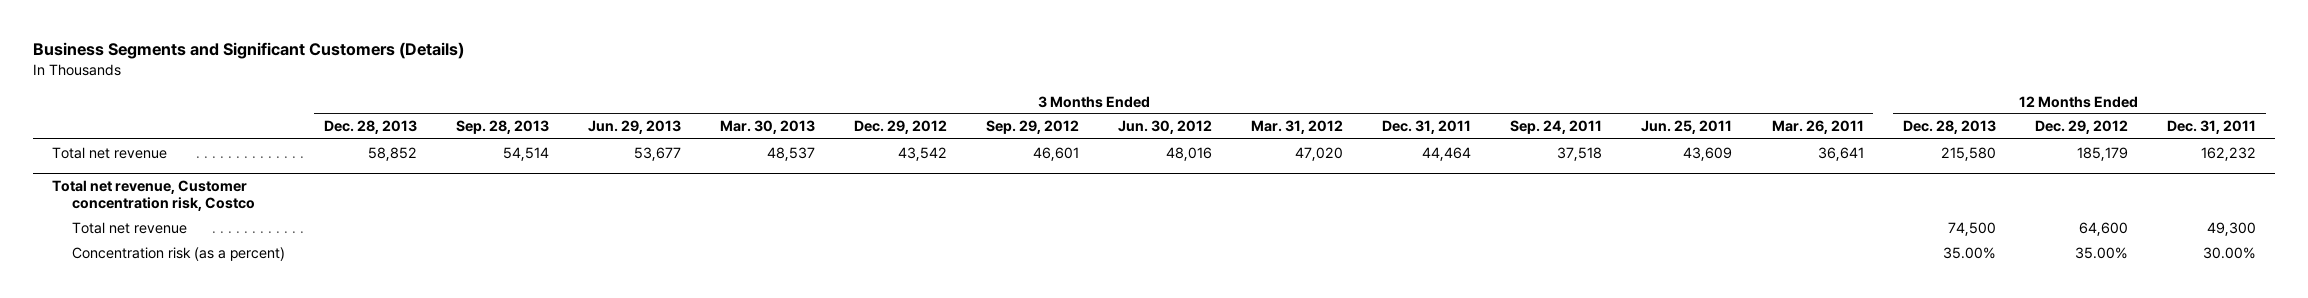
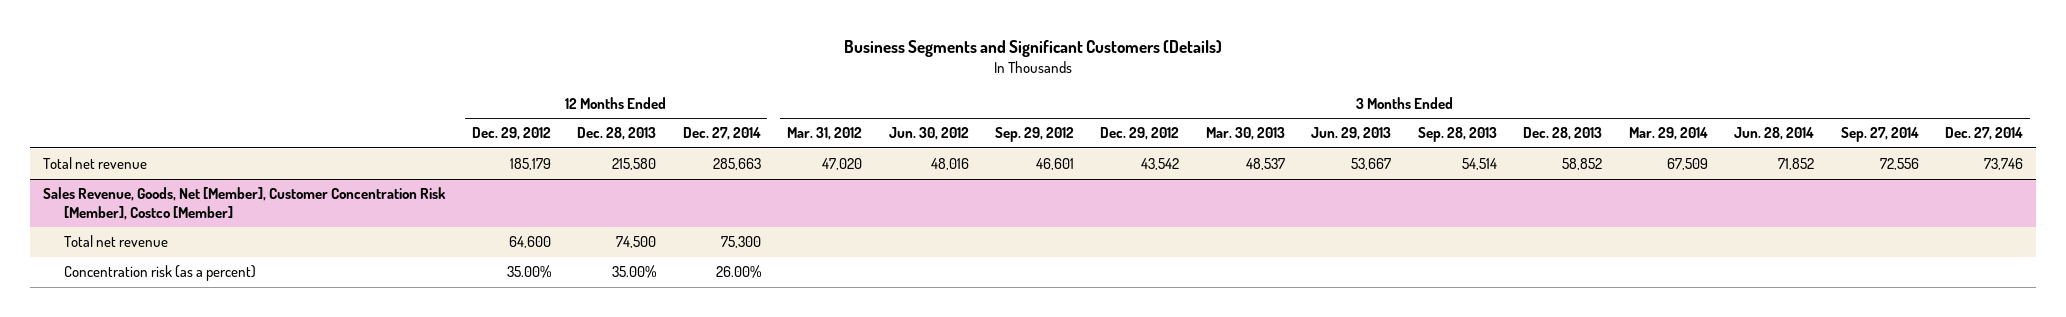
- | 3 Months Ended Dec. 28, 2013 | 3 Months Ended Sep. 28, 2013 | 3 Months Ended Jun. 29, 2013 | 3 Months Ended Mar. 30, 2013 | 3 Months Ended Dec. 29, 2012 | 3 Months Ended Sep. 29, 2012 | 3 Months Ended Jun. 30, 2012 | 3 Months Ended Mar. 31, 2012 | 3 Months Ended Dec. 31, 2011 | 3 Months Ended Sep. 24, 2011 | 3 Months Ended Jun. 25, 2011 | 3 Months Ended Mar. 26, 2011 | 12 Months Ended Dec. 28, 2013 | 12 Months Ended Dec. 29, 2012 | 12 Months Ended Dec. 31, 2011
+ | 12 Months Ended Dec. 29, 2012 | 12 Months Ended Dec. 28, 2013 | 12 Months Ended Dec. 27, 2014 | 3 Months Ended Mar. 31, 2012 | 3 Months Ended Jun. 30, 2012 | 3 Months Ended Sep. 29, 2012 | 3 Months Ended Dec. 29, 2012 | 3 Months Ended Mar. 30, 2013 | 3 Months Ended Jun. 29, 2013 | 3 Months Ended Sep. 28, 2013 | 3 Months Ended Dec. 28, 2013 | 3 Months Ended Mar. 29, 2014 | 3 Months Ended Jun. 28, 2014 | 3 Months Ended Sep. 27, 2014 | 3 Months Ended Dec. 27, 2014
- Total net revenue | 58,852 | 54,514 | 53,677 | 48,537 | 43,542 | 46,601 | 48,016 | 47,020 | 44,464 | 37,518 | 43,609 | 36,641 | 215,580 | 185,179 | 162,232
- Total net revenue, Customer concentration risk, Costco
+ Total net revenue | 185,179 | 215,580 | 285,663 | 47,020 | 48,016 | 46,601 | 43,542 | 48,537 | 53,667 | 54,514 | 58,852 | 67,509 | 71,852 | 72,556 | 73,746
+ Sales Revenue, Goods, Net [Member], Customer Concentration Risk [Member], Costco [Member]

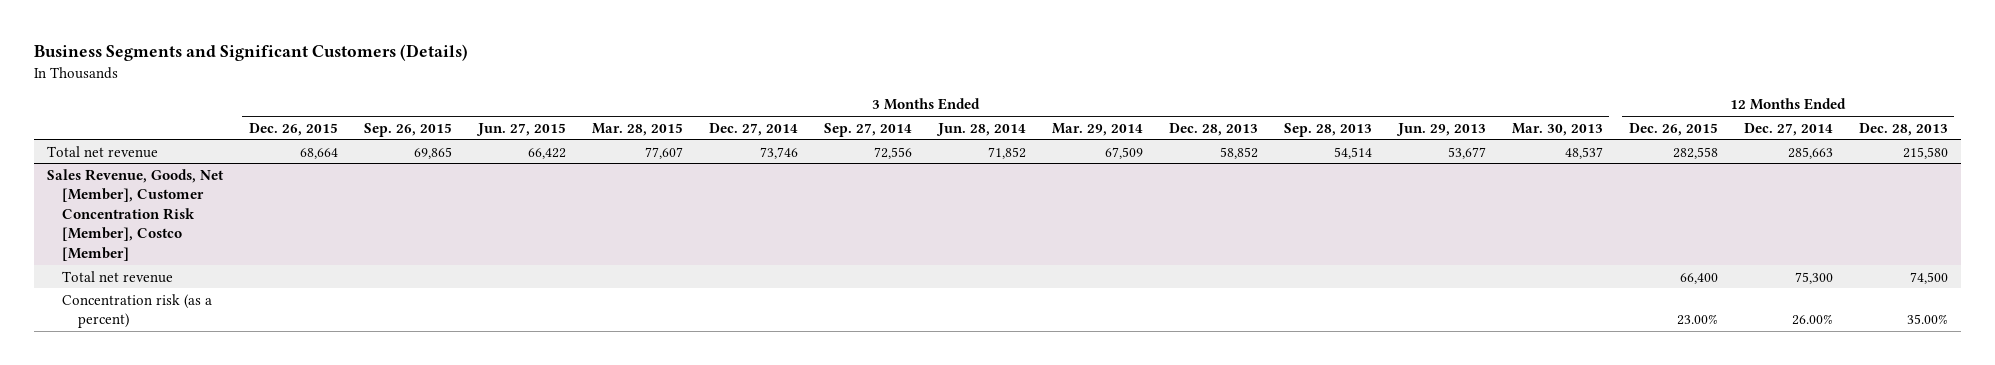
- | 12 Months Ended Dec. 29, 2012 | 12 Months Ended Dec. 28, 2013 | 12 Months Ended Dec. 27, 2014 | 3 Months Ended Mar. 31, 2012 | 3 Months Ended Jun. 30, 2012 | 3 Months Ended Sep. 29, 2012 | 3 Months Ended Dec. 29, 2012 | 3 Months Ended Mar. 30, 2013 | 3 Months Ended Jun. 29, 2013 | 3 Months Ended Sep. 28, 2013 | 3 Months Ended Dec. 28, 2013 | 3 Months Ended Mar. 29, 2014 | 3 Months Ended Jun. 28, 2014 | 3 Months Ended Sep. 27, 2014 | 3 Months Ended Dec. 27, 2014
+ | 3 Months Ended Dec. 26, 2015 | 3 Months Ended Sep. 26, 2015 | 3 Months Ended Jun. 27, 2015 | 3 Months Ended Mar. 28, 2015 | 3 Months Ended Dec. 27, 2014 | 3 Months Ended Sep. 27, 2014 | 3 Months Ended Jun. 28, 2014 | 3 Months Ended Mar. 29, 2014 | 3 Months Ended Dec. 28, 2013 | 3 Months Ended Sep. 28, 2013 | 3 Months Ended Jun. 29, 2013 | 3 Months Ended Mar. 30, 2013 | 12 Months Ended Dec. 26, 2015 | 12 Months Ended Dec. 27, 2014 | 12 Months Ended Dec. 28, 2013
- Total net revenue | 185,179 | 215,580 | 285,663 | 47,020 | 48,016 | 46,601 | 43,542 | 48,537 | 53,667 | 54,514 | 58,852 | 67,509 | 71,852 | 72,556 | 73,746
+ Total net revenue | 68,664 | 69,865 | 66,422 | 77,607 | 73,746 | 72,556 | 71,852 | 67,509 | 58,852 | 54,514 | 53,677 | 48,537 | 282,558 | 285,663 | 215,580

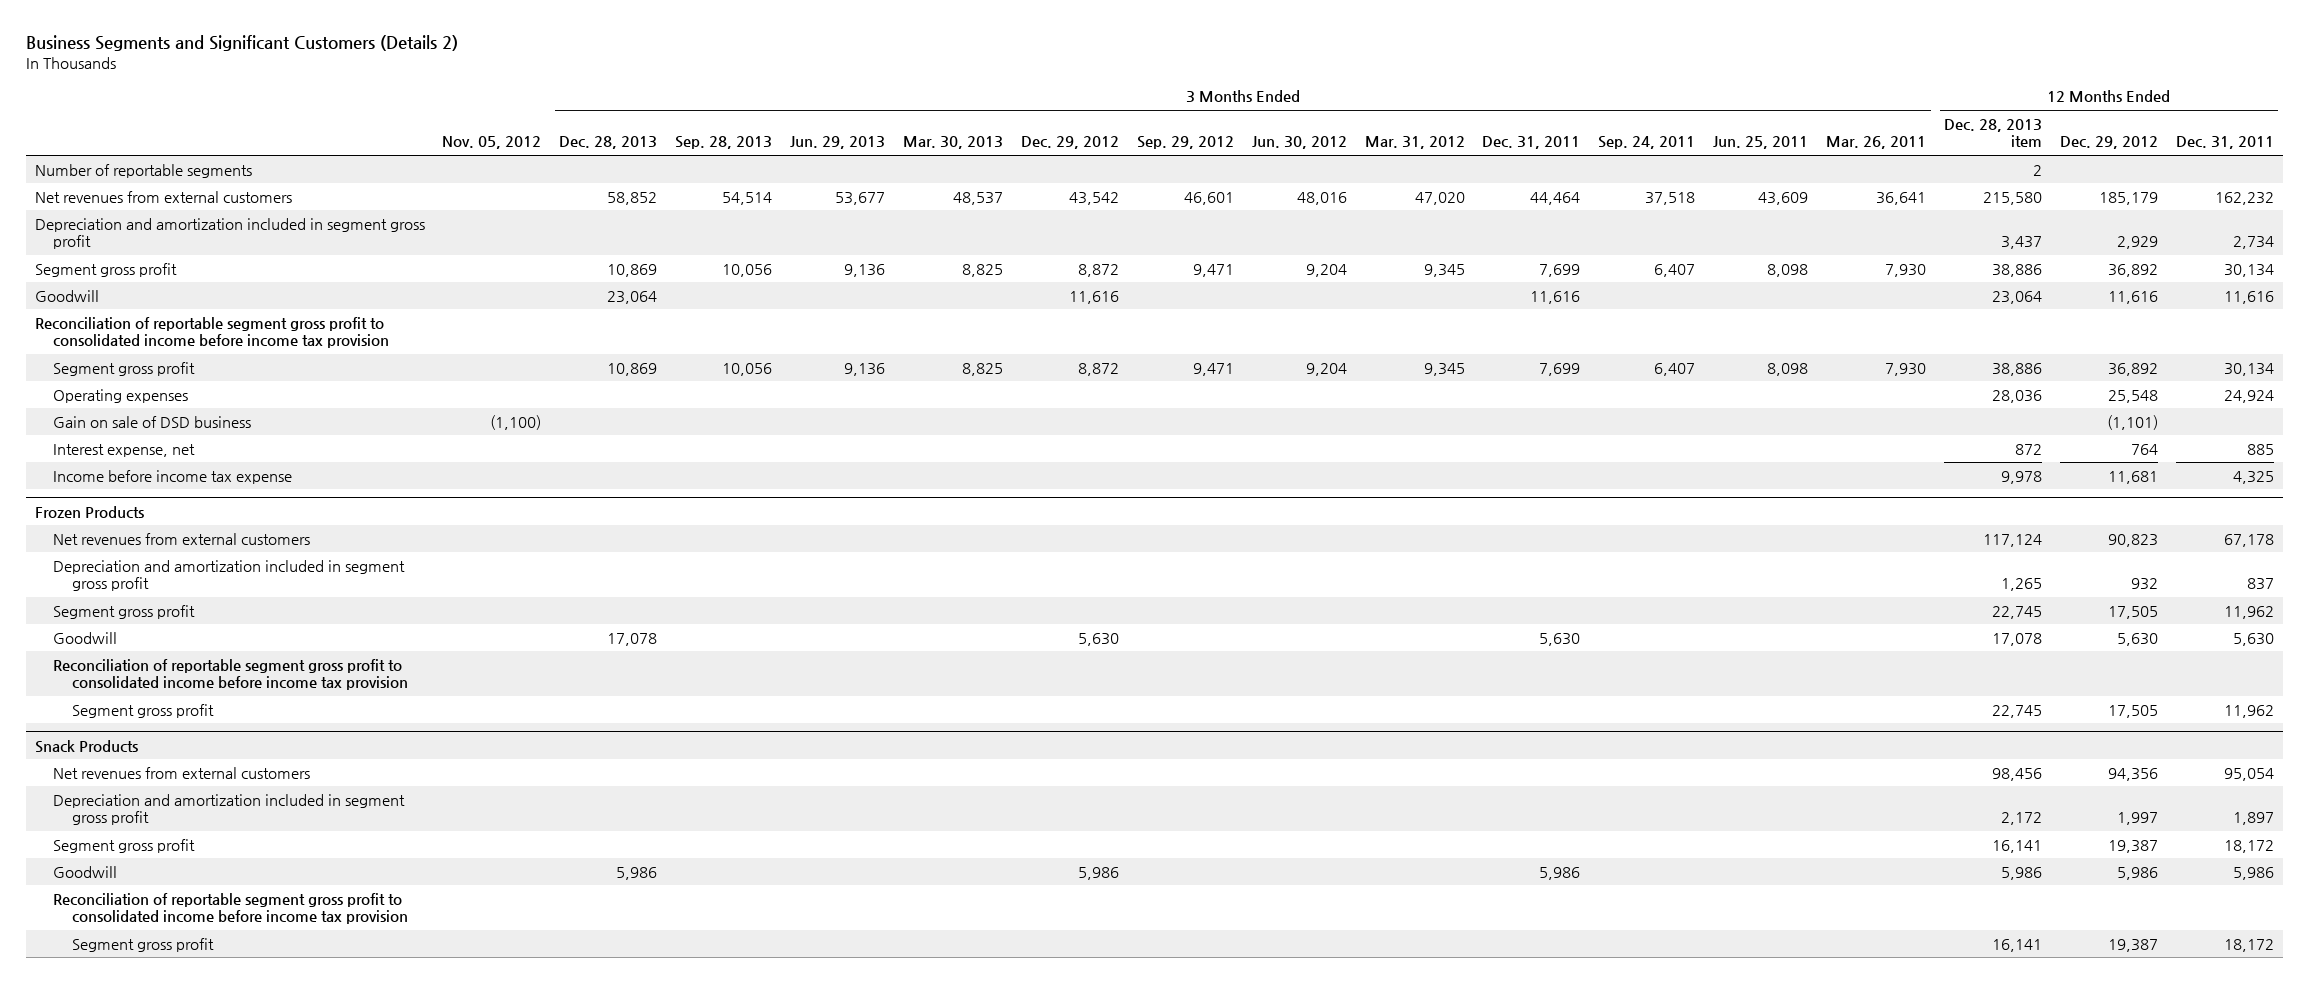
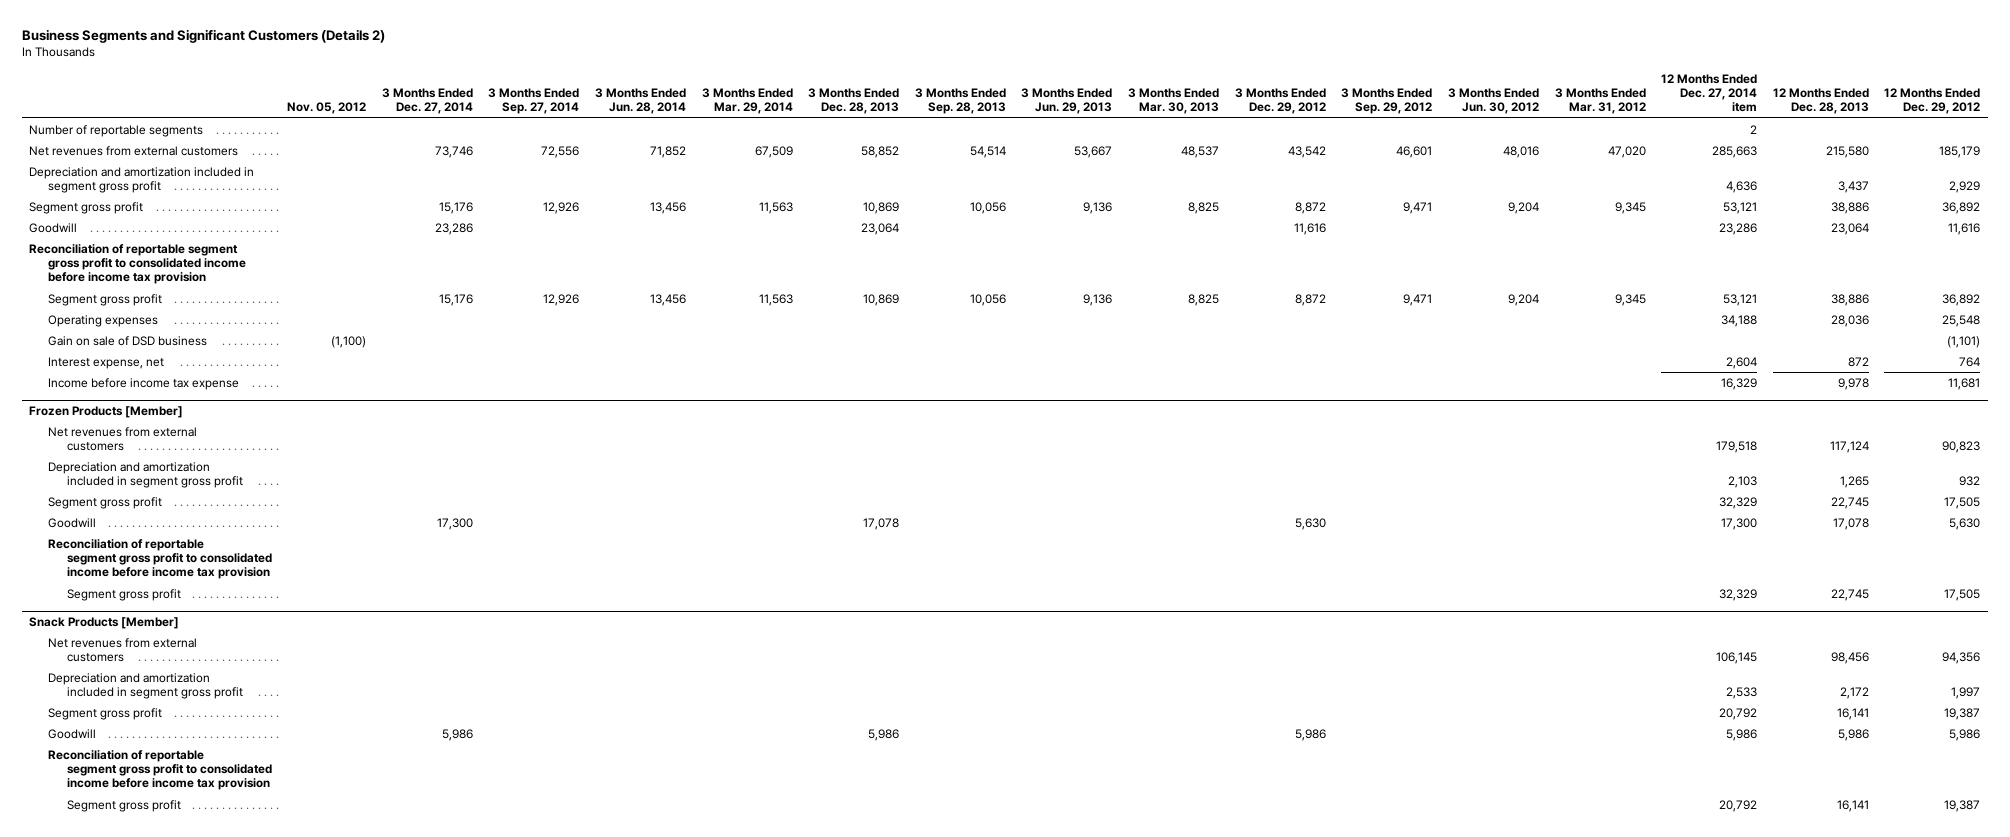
- | Nov. 05, 2012 | 3 Months Ended Dec. 28, 2013 | 3 Months Ended Sep. 28, 2013 | 3 Months Ended Jun. 29, 2013 | 3 Months Ended Mar. 30, 2013 | 3 Months Ended Dec. 29, 2012 | 3 Months Ended Sep. 29, 2012 | 3 Months Ended Jun. 30, 2012 | 3 Months Ended Mar. 31, 2012 | 3 Months Ended Dec. 31, 2011 | 3 Months Ended Sep. 24, 2011 | 3 Months Ended Jun. 25, 2011 | 3 Months Ended Mar. 26, 2011 | 12 Months Ended Dec. 28, 2013 item | 12 Months Ended Dec. 29, 2012 | 12 Months Ended Dec. 31, 2011
+ | Nov. 05, 2012 | 3 Months Ended Dec. 27, 2014 | 3 Months Ended Sep. 27, 2014 | 3 Months Ended Jun. 28, 2014 | 3 Months Ended Mar. 29, 2014 | 3 Months Ended Dec. 28, 2013 | 3 Months Ended Sep. 28, 2013 | 3 Months Ended Jun. 29, 2013 | 3 Months Ended Mar. 30, 2013 | 3 Months Ended Dec. 29, 2012 | 3 Months Ended Sep. 29, 2012 | 3 Months Ended Jun. 30, 2012 | 3 Months Ended Mar. 31, 2012 | 12 Months Ended Dec. 27, 2014 item | 12 Months Ended Dec. 28, 2013 | 12 Months Ended Dec. 29, 2012
- Net revenues from external customers | | 58,852 | 54,514 | 53,677 | 48,537 | 43,542 | 46,601 | 48,016 | 47,020 | 44,464 | 37,518 | 43,609 | 36,641 | 215,580 | 185,179 | 162,232
+ Net revenues from external customers | | 73,746 | 72,556 | 71,852 | 67,509 | 58,852 | 54,514 | 53,667 | 48,537 | 43,542 | 46,601 | 48,016 | 47,020 | 285,663 | 215,580 | 185,179
- Frozen Products
+ Frozen Products [Member]
- Snack Products
+ Snack Products [Member]

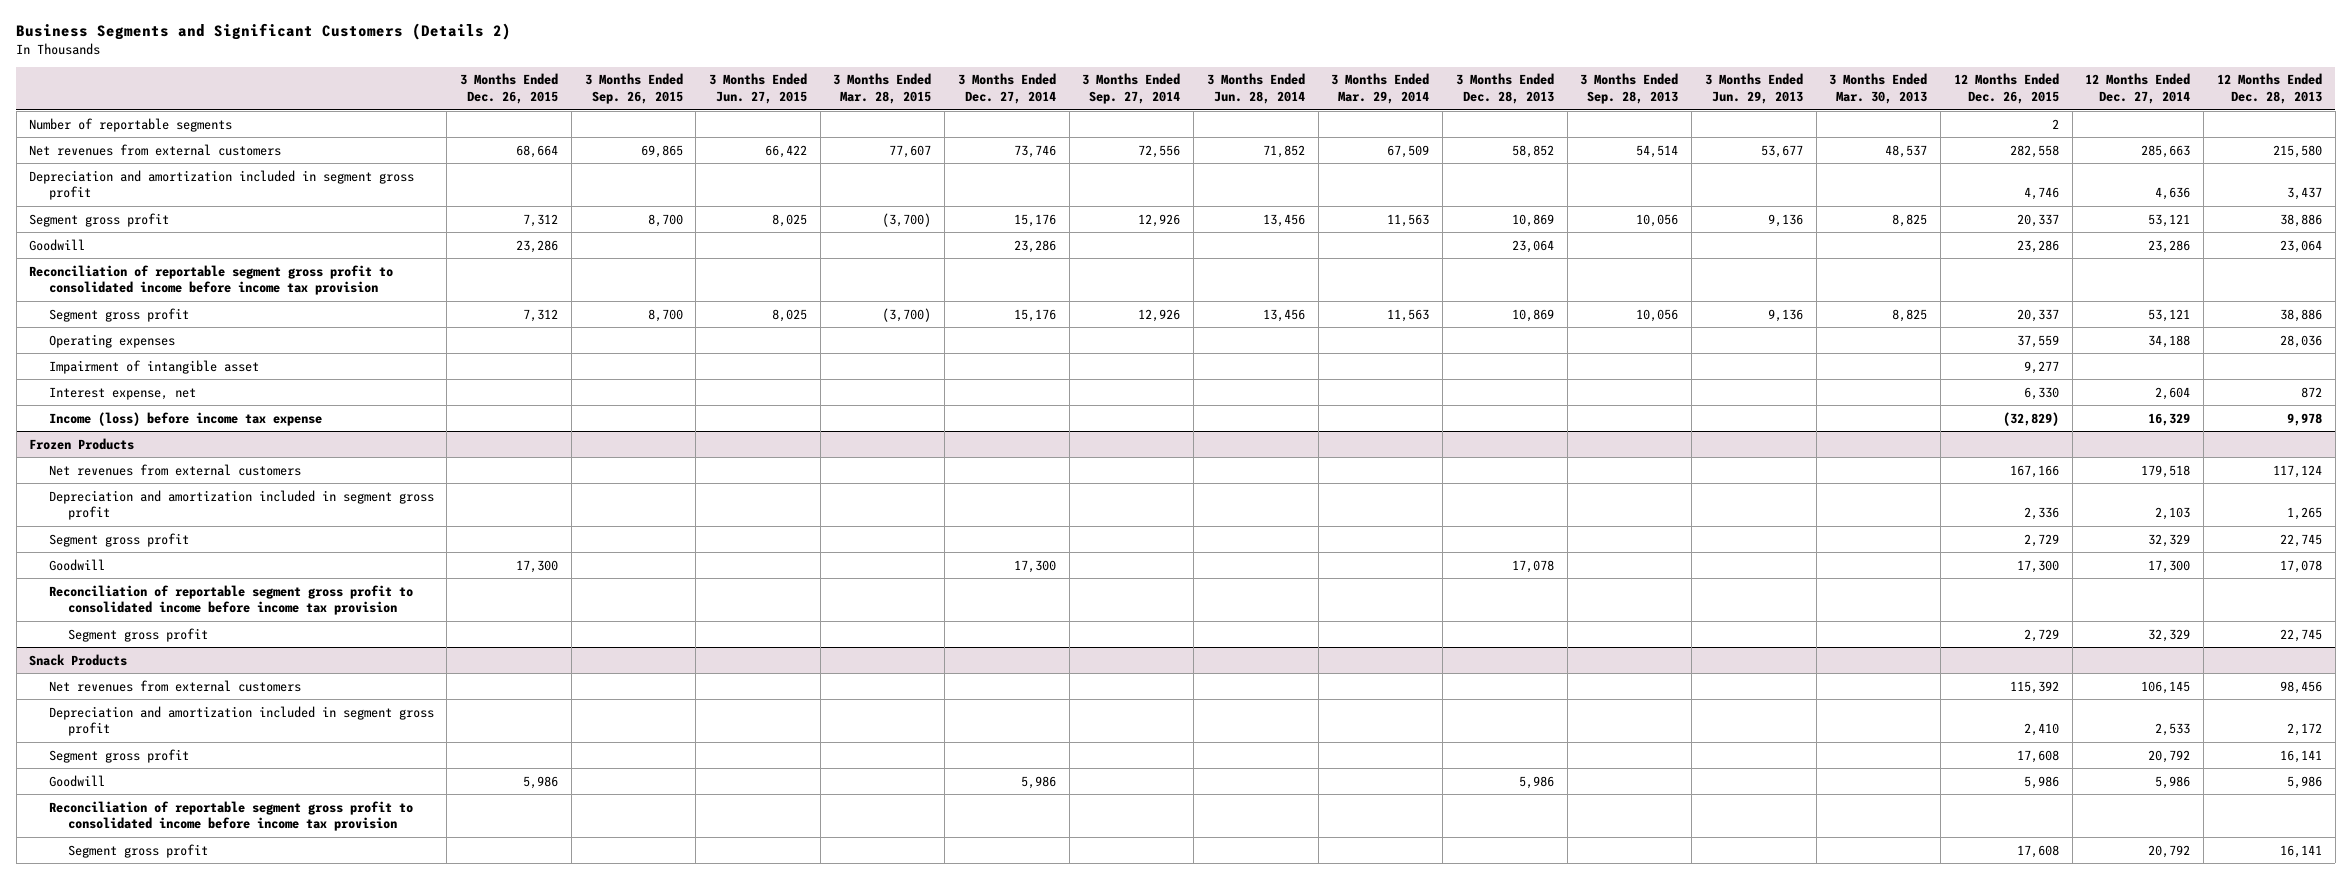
- | Nov. 05, 2012 | 3 Months Ended Dec. 27, 2014 | 3 Months Ended Sep. 27, 2014 | 3 Months Ended Jun. 28, 2014 | 3 Months Ended Mar. 29, 2014 | 3 Months Ended Dec. 28, 2013 | 3 Months Ended Sep. 28, 2013 | 3 Months Ended Jun. 29, 2013 | 3 Months Ended Mar. 30, 2013 | 3 Months Ended Dec. 29, 2012 | 3 Months Ended Sep. 29, 2012 | 3 Months Ended Jun. 30, 2012 | 3 Months Ended Mar. 31, 2012 | 12 Months Ended Dec. 27, 2014 item | 12 Months Ended Dec. 28, 2013 | 12 Months Ended Dec. 29, 2012
+ | 3 Months Ended Dec. 26, 2015 | 3 Months Ended Sep. 26, 2015 | 3 Months Ended Jun. 27, 2015 | 3 Months Ended Mar. 28, 2015 | 3 Months Ended Dec. 27, 2014 | 3 Months Ended Sep. 27, 2014 | 3 Months Ended Jun. 28, 2014 | 3 Months Ended Mar. 29, 2014 | 3 Months Ended Dec. 28, 2013 | 3 Months Ended Sep. 28, 2013 | 3 Months Ended Jun. 29, 2013 | 3 Months Ended Mar. 30, 2013 | 12 Months Ended Dec. 26, 2015 | 12 Months Ended Dec. 27, 2014 | 12 Months Ended Dec. 28, 2013
- Net revenues from external customers | | 73,746 | 72,556 | 71,852 | 67,509 | 58,852 | 54,514 | 53,667 | 48,537 | 43,542 | 46,601 | 48,016 | 47,020 | 285,663 | 215,580 | 185,179
+ Net revenues from external customers | 68,664 | 69,865 | 66,422 | 77,607 | 73,746 | 72,556 | 71,852 | 67,509 | 58,852 | 54,514 | 53,677 | 48,537 | 282,558 | 285,663 | 215,580
- Gain on sale of DSD business | (1,100) | | | | | | | | | | | | | | | (1,101)
+ Impairment of intangible asset | | | | | | | | | | | | | 9,277 | |
- Income before income tax expense | | | | | | | | | | | | | | 16,329 | 9,978 | 11,681
- Frozen Products [Member]
+ Income (loss) before income tax expense | | | | | | | | | | | | | (32,829) | 16,329 | 9,978
+ Frozen Products
- Snack Products [Member]
+ Snack Products

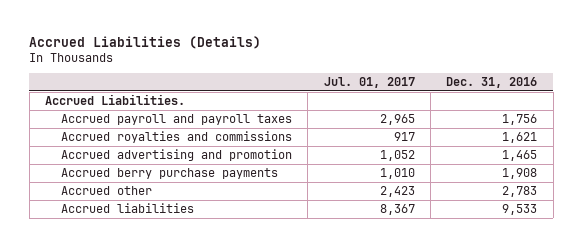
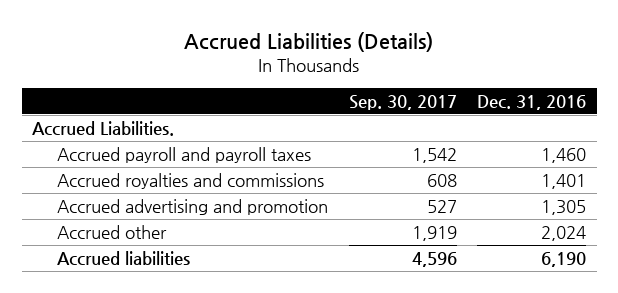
- | Jul. 01, 2017 | Dec. 31, 2016
+ | Sep. 30, 2017 | Dec. 31, 2016
- Accrued payroll and payroll taxes | 2,965 | 1,756
- Accrued royalties and commissions | 917 | 1,621
- Accrued advertising and promotion | 1,052 | 1,465
- Accrued berry purchase payments | 1,010 | 1,908
- Accrued other | 2,423 | 2,783
- Accrued liabilities | 8,367 | 9,533
+ Accrued payroll and payroll taxes | 1,542 | 1,460
+ Accrued royalties and commissions | 608 | 1,401
+ Accrued advertising and promotion | 527 | 1,305
+ Accrued other | 1,919 | 2,024
+ Accrued liabilities | 4,596 | 6,190

